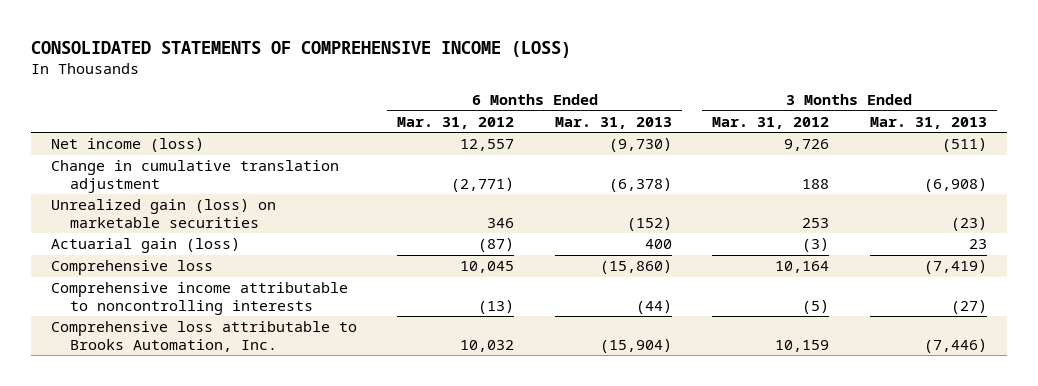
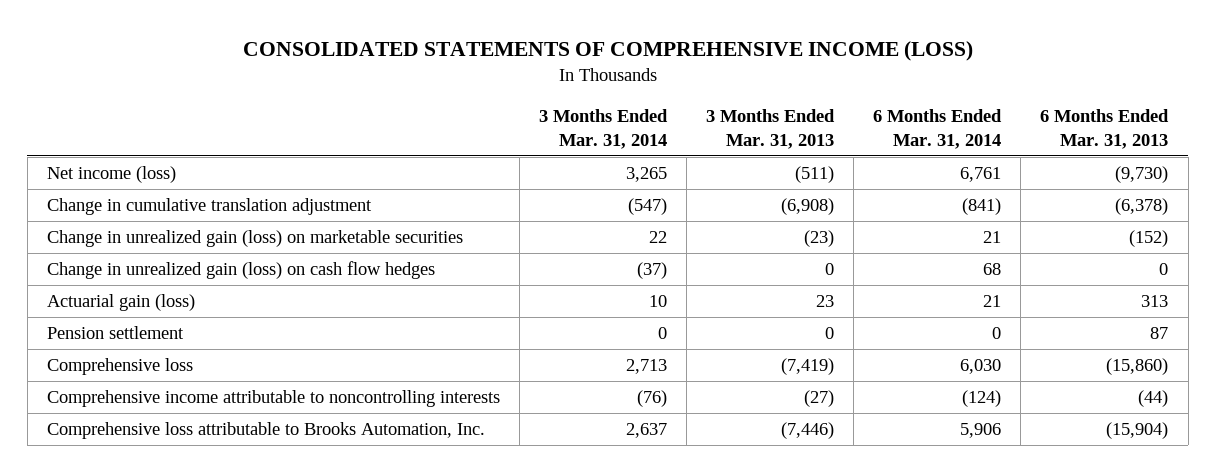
- | 6 Months Ended Mar. 31, 2012 | 6 Months Ended Mar. 31, 2013 | 3 Months Ended Mar. 31, 2012 | 3 Months Ended Mar. 31, 2013
+ | 3 Months Ended Mar. 31, 2014 | 3 Months Ended Mar. 31, 2013 | 6 Months Ended Mar. 31, 2014 | 6 Months Ended Mar. 31, 2013
- Unrealized gain (loss) on marketable securities | 346 | (152) | 253 | (23)
- Actuarial gain (loss) | (87) | 400 | (3) | 23
+ Change in unrealized gain (loss) on marketable securities | 22 | (23) | 21 | (152)
+ Change in unrealized gain (loss) on cash flow hedges | (37) | 0 | 68 | 0
+ Actuarial gain (loss) | 10 | 23 | 21 | 313
+ Pension settlement | 0 | 0 | 0 | 87

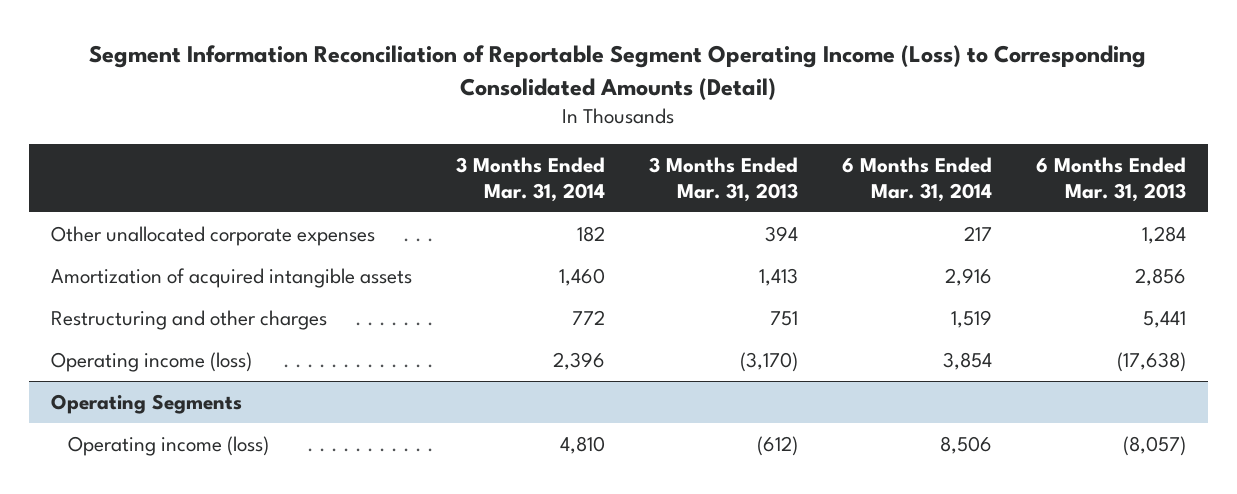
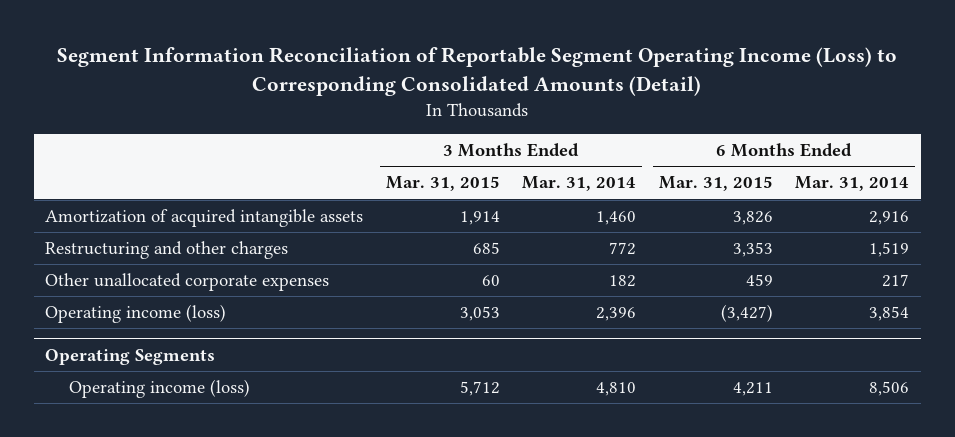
- | 3 Months Ended Mar. 31, 2014 | 3 Months Ended Mar. 31, 2013 | 6 Months Ended Mar. 31, 2014 | 6 Months Ended Mar. 31, 2013
+ | 3 Months Ended Mar. 31, 2015 | 3 Months Ended Mar. 31, 2014 | 6 Months Ended Mar. 31, 2015 | 6 Months Ended Mar. 31, 2014
moved down: Other unallocated corporate expenses | 60 | 182 | 459 | 217

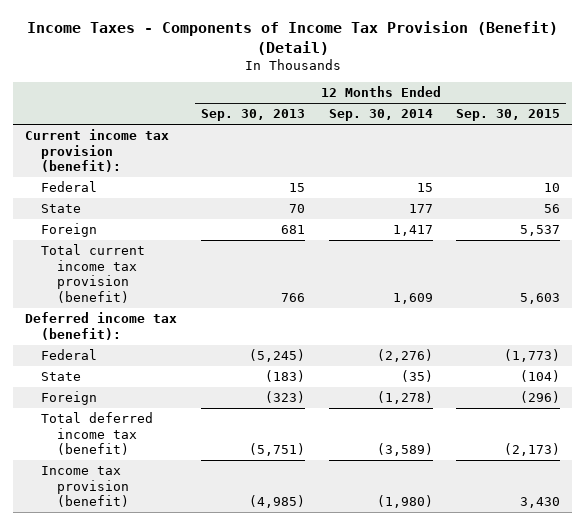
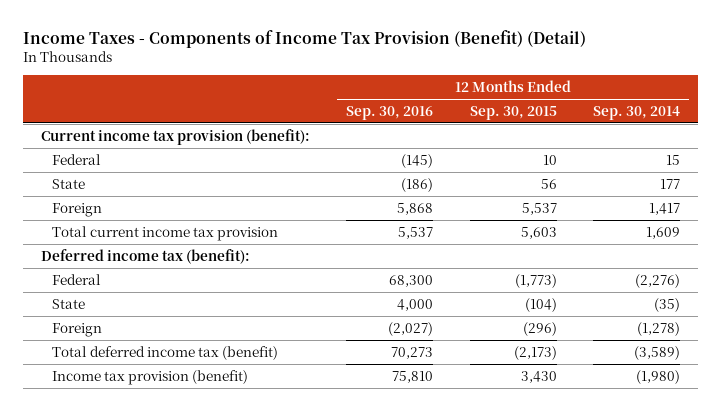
- | 12 Months Ended Sep. 30, 2013 | 12 Months Ended Sep. 30, 2014 | 12 Months Ended Sep. 30, 2015
+ | 12 Months Ended Sep. 30, 2016 | 12 Months Ended Sep. 30, 2015 | 12 Months Ended Sep. 30, 2014
- Total current income tax provision (benefit) | 766 | 1,609 | 5,603
+ Total current income tax provision | 5,537 | 5,603 | 1,609

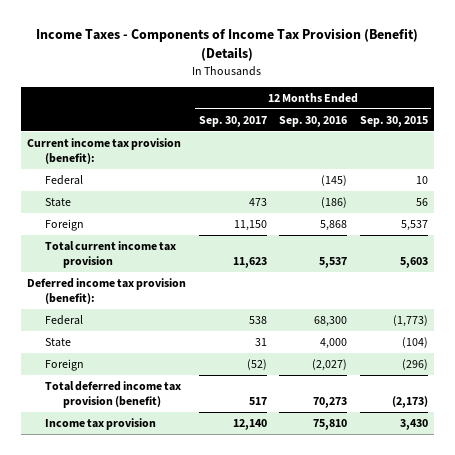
- Income Taxes - Components of Income Tax Provision (Benefit) (Detail)
+ Income Taxes - Components of Income Tax Provision (Benefit) (Details)
- | 12 Months Ended Sep. 30, 2016 | 12 Months Ended Sep. 30, 2015 | 12 Months Ended Sep. 30, 2014
+ | 12 Months Ended Sep. 30, 2017 | 12 Months Ended Sep. 30, 2016 | 12 Months Ended Sep. 30, 2015
- Deferred income tax (benefit):
+ Deferred income tax provision (benefit):
- Total deferred income tax (benefit) | 70,273 | (2,173) | (3,589)
- Income tax provision (benefit) | 75,810 | 3,430 | (1,980)
+ Total deferred income tax provision (benefit) | 517 | 70,273 | (2,173)
+ Income tax provision | 12,140 | 75,810 | 3,430

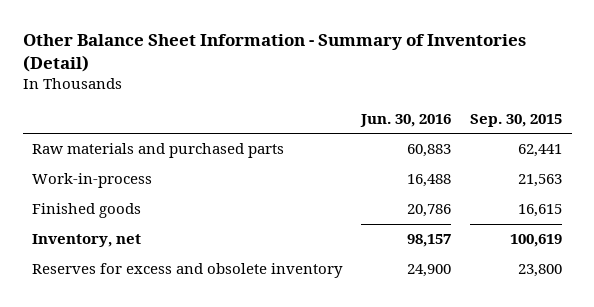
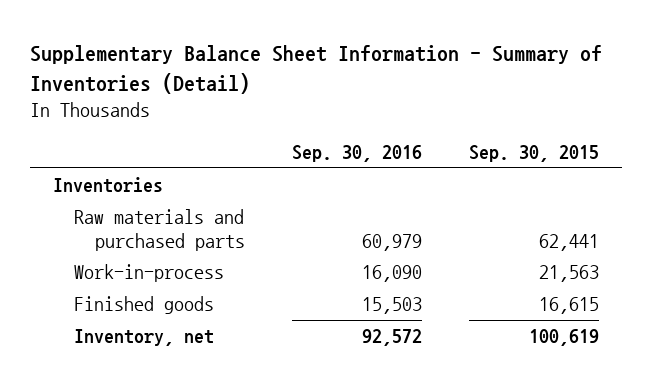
- Other Balance Sheet Information - Summary of Inventories (Detail)
+ Supplementary Balance Sheet Information - Summary of Inventories (Detail)
- | Jun. 30, 2016 | Sep. 30, 2015
+ | Sep. 30, 2016 | Sep. 30, 2015
+ Inventories
- Reserves for excess and obsolete inventory | 24,900 | 23,800

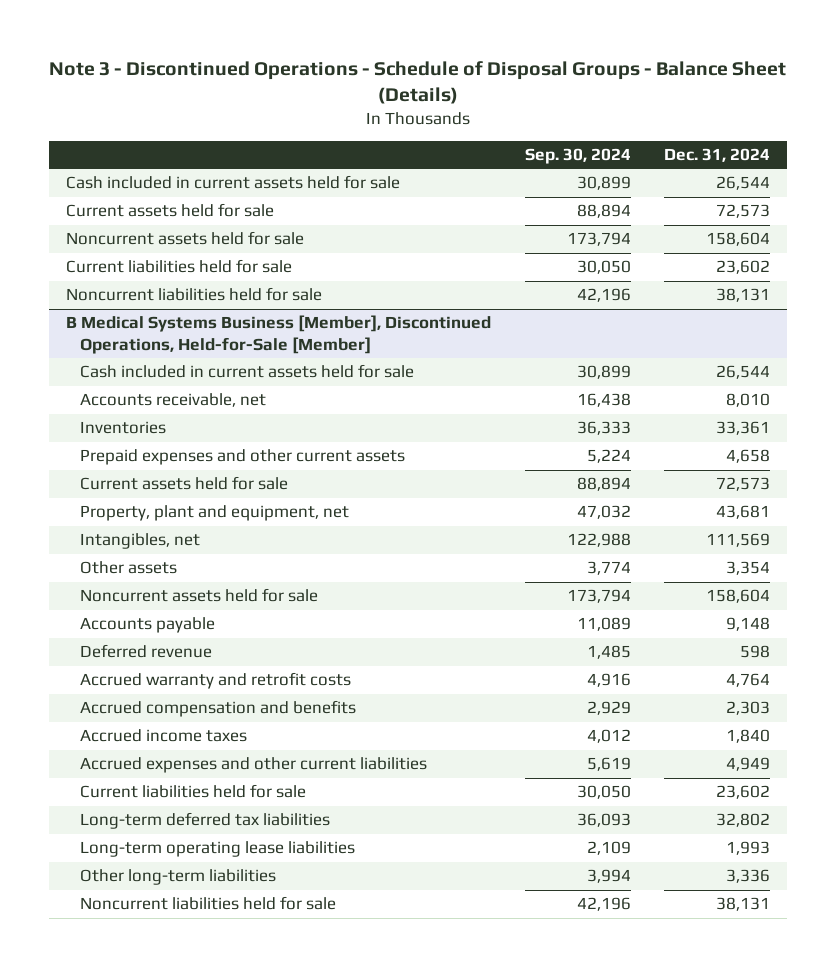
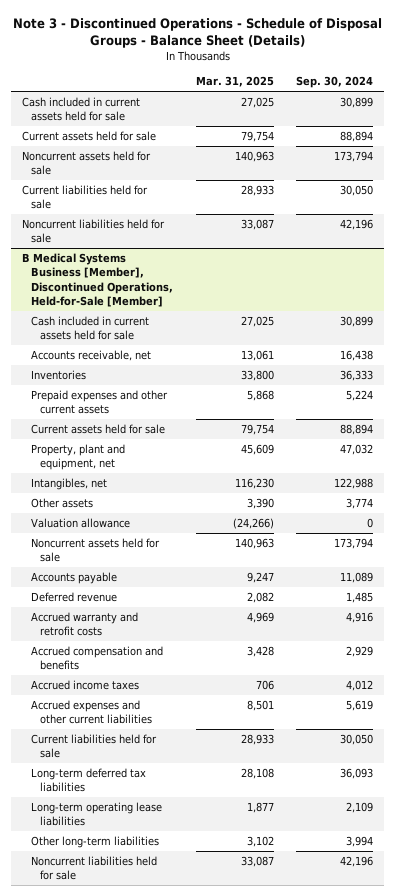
- | Sep. 30, 2024 | Dec. 31, 2024
+ | Mar. 31, 2025 | Sep. 30, 2024
@ B Medical Systems Business [Member], Discontinued Operations, Held-for-Sale [Member]
+ Valuation allowance | (24,266) | 0

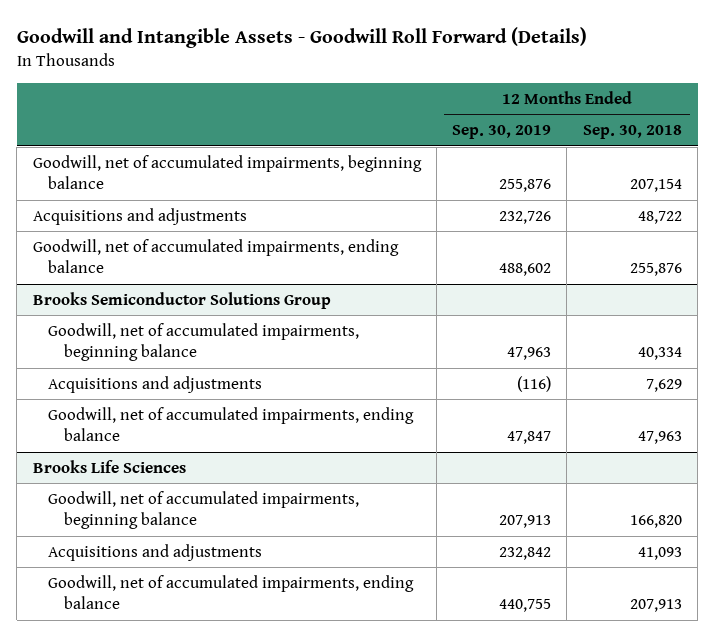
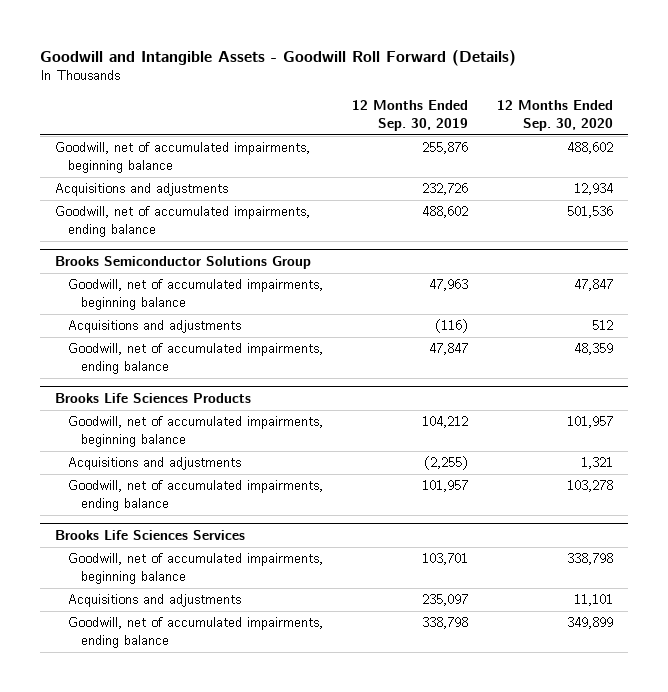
- | 12 Months Ended Sep. 30, 2019 | 12 Months Ended Sep. 30, 2018
+ | 12 Months Ended Sep. 30, 2019 | 12 Months Ended Sep. 30, 2020
- Brooks Life Sciences
- Goodwill, net of accumulated impairments, beginning balance | 207,913 | 166,820
- Acquisitions and adjustments | 232,842 | 41,093
- Goodwill, net of accumulated impairments, ending balance | 440,755 | 207,913
+ Brooks Life Sciences Products
+ Goodwill, net of accumulated impairments, beginning balance | 104,212 | 101,957
+ Acquisitions and adjustments | (2,255) | 1,321
+ Goodwill, net of accumulated impairments, ending balance | 101,957 | 103,278
+ Brooks Life Sciences Services
+ Goodwill, net of accumulated impairments, beginning balance | 103,701 | 338,798
+ Acquisitions and adjustments | 235,097 | 11,101
+ Goodwill, net of accumulated impairments, ending balance | 338,798 | 349,899

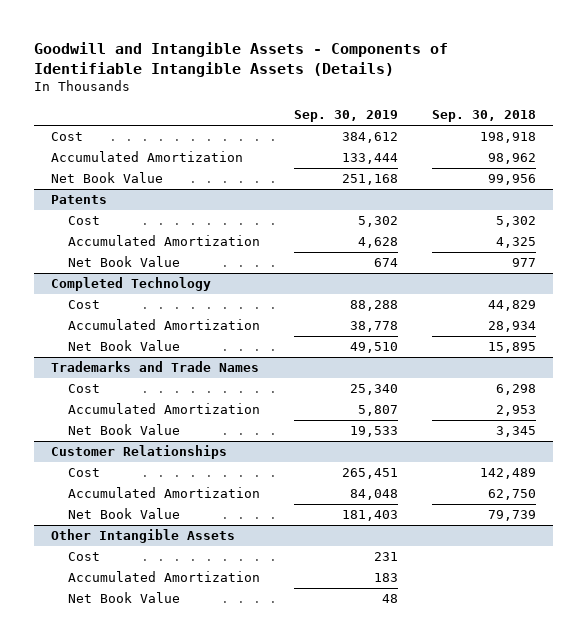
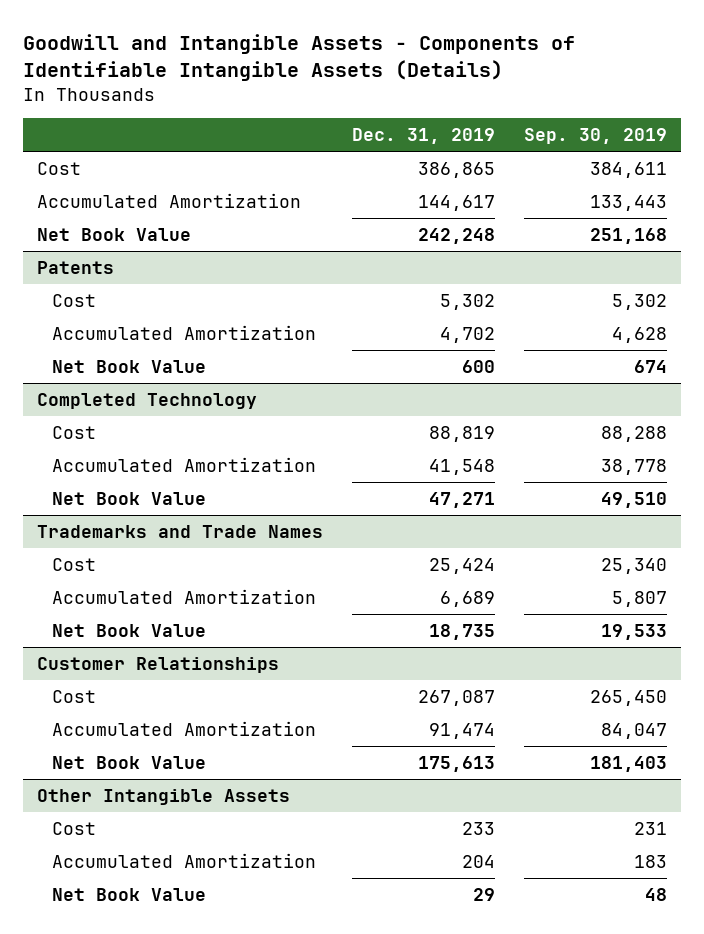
- | Sep. 30, 2019 | Sep. 30, 2018
+ | Dec. 31, 2019 | Sep. 30, 2019
- Cost | 384,612 | 198,918
- Accumulated Amortization | 133,444 | 98,962
+ Cost | 386,865 | 384,611
+ Accumulated Amortization | 144,617 | 133,443
@ Customer Relationships
- Cost | 265,451 | 142,489
- Accumulated Amortization | 84,048 | 62,750
+ Cost | 267,087 | 265,450
+ Accumulated Amortization | 91,474 | 84,047

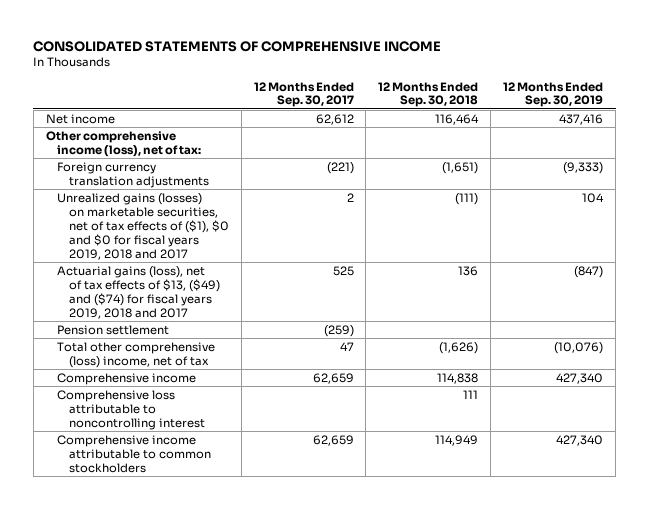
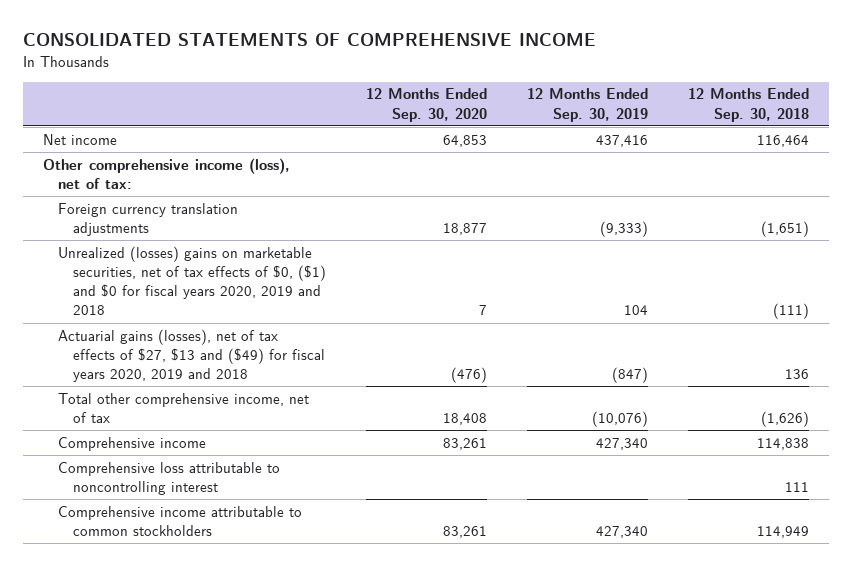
- | 12 Months Ended Sep. 30, 2017 | 12 Months Ended Sep. 30, 2018 | 12 Months Ended Sep. 30, 2019
+ | 12 Months Ended Sep. 30, 2020 | 12 Months Ended Sep. 30, 2019 | 12 Months Ended Sep. 30, 2018
- Unrealized gains (losses) on marketable securities, net of tax effects of ($1), $0 and $0 for fiscal years 2019, 2018 and 2017 | 2 | (111) | 104
- Actuarial gains (loss), net of tax effects of $13, ($49) and ($74) for fiscal years 2019, 2018 and 2017 | 525 | 136 | (847)
- Pension settlement | (259) | |
- Total other comprehensive (loss) income, net of tax | 47 | (1,626) | (10,076)
+ Unrealized (losses) gains on marketable securities, net of tax effects of $0, ($1) and $0 for fiscal years 2020, 2019 and 2018 | 7 | 104 | (111)
+ Actuarial gains (losses), net of tax effects of $27, $13 and ($49) for fiscal years 2020, 2019 and 2018 | (476) | (847) | 136
+ Total other comprehensive income, net of tax | 18,408 | (10,076) | (1,626)

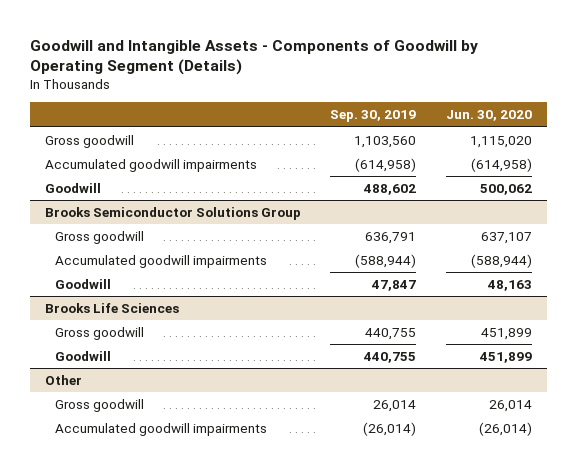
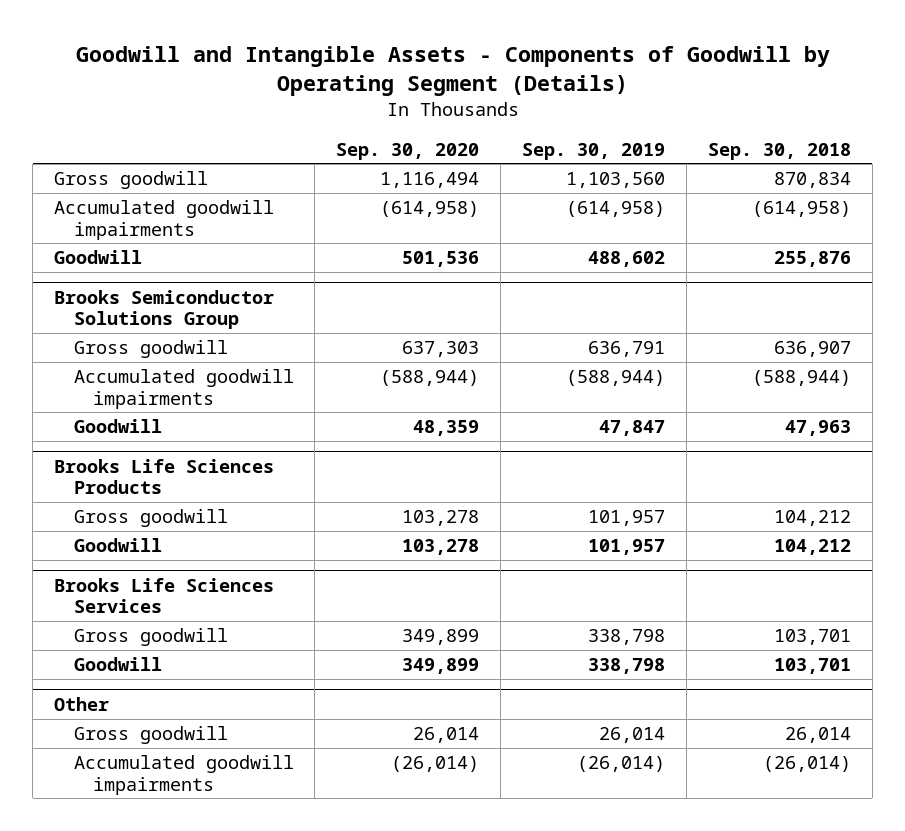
- | Sep. 30, 2019 | Jun. 30, 2020
+ | Sep. 30, 2020 | Sep. 30, 2019 | Sep. 30, 2018
- Brooks Life Sciences
- Gross goodwill | 440,755 | 451,899
- Goodwill | 440,755 | 451,899
+ Brooks Life Sciences Products
+ Gross goodwill | 103,278 | 101,957 | 104,212
+ Goodwill | 103,278 | 101,957 | 104,212
+ Brooks Life Sciences Services
+ Gross goodwill | 349,899 | 338,798 | 103,701
+ Goodwill | 349,899 | 338,798 | 103,701

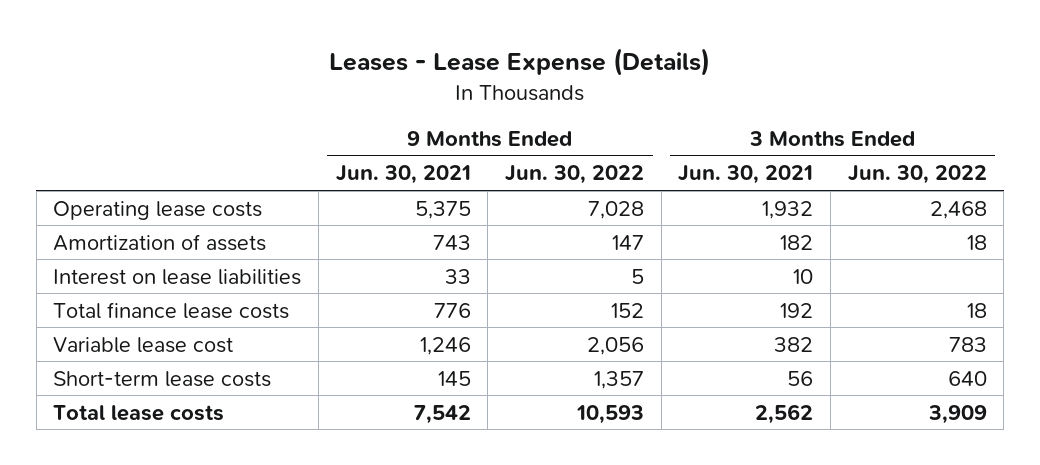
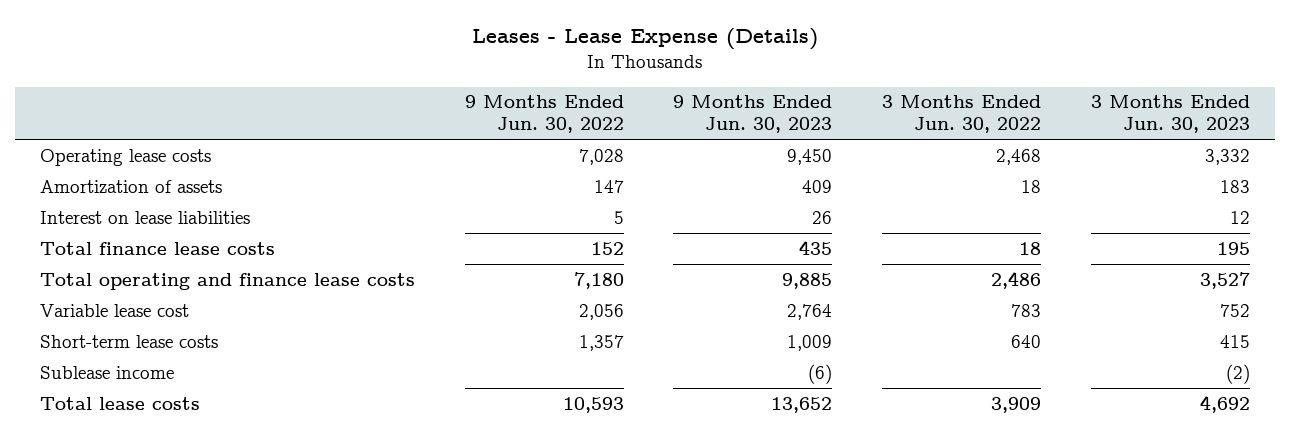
- | 9 Months Ended Jun. 30, 2021 | 9 Months Ended Jun. 30, 2022 | 3 Months Ended Jun. 30, 2021 | 3 Months Ended Jun. 30, 2022
+ | 9 Months Ended Jun. 30, 2022 | 9 Months Ended Jun. 30, 2023 | 3 Months Ended Jun. 30, 2022 | 3 Months Ended Jun. 30, 2023
+ Total operating and finance lease costs | 7,180 | 9,885 | 2,486 | 3,527
+ Sublease income | | (6) | | (2)

